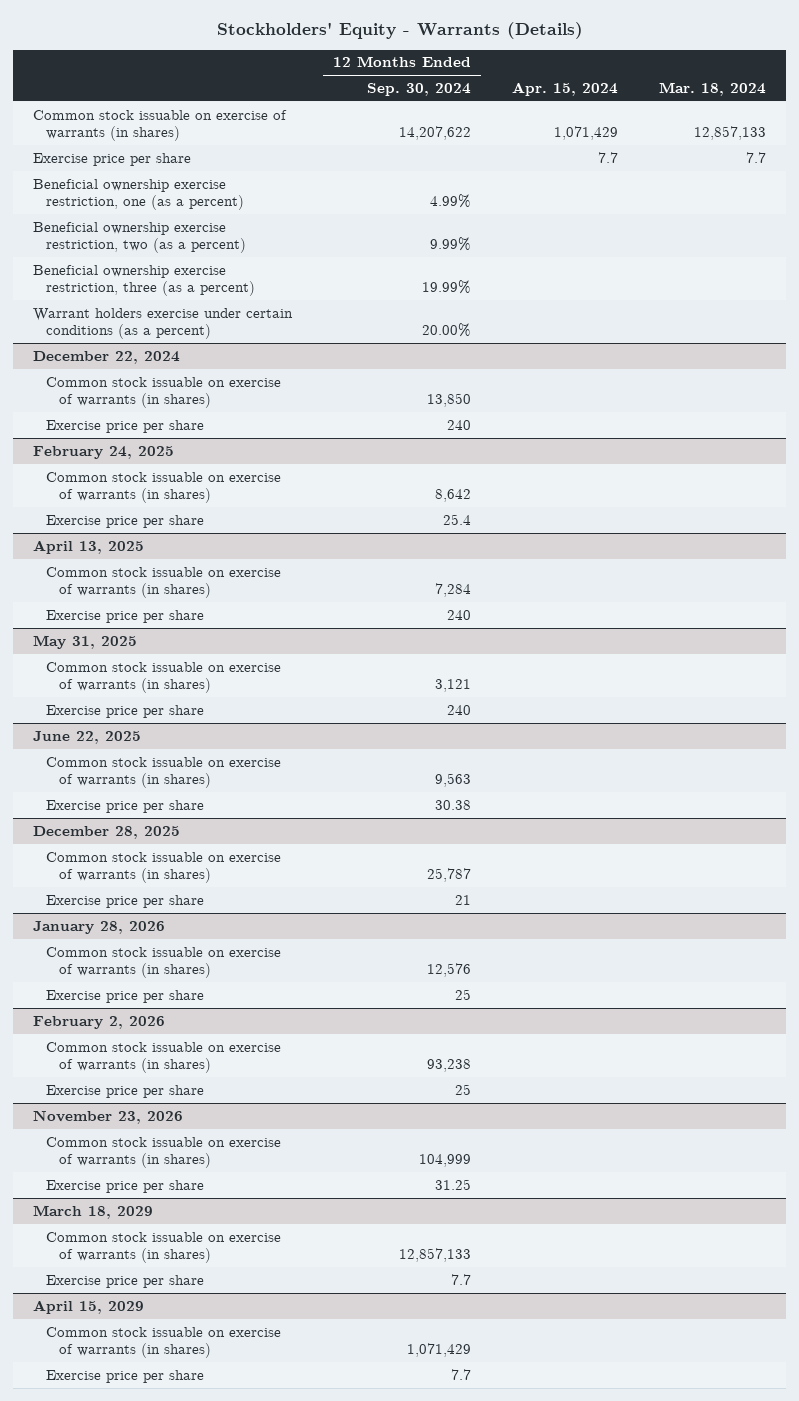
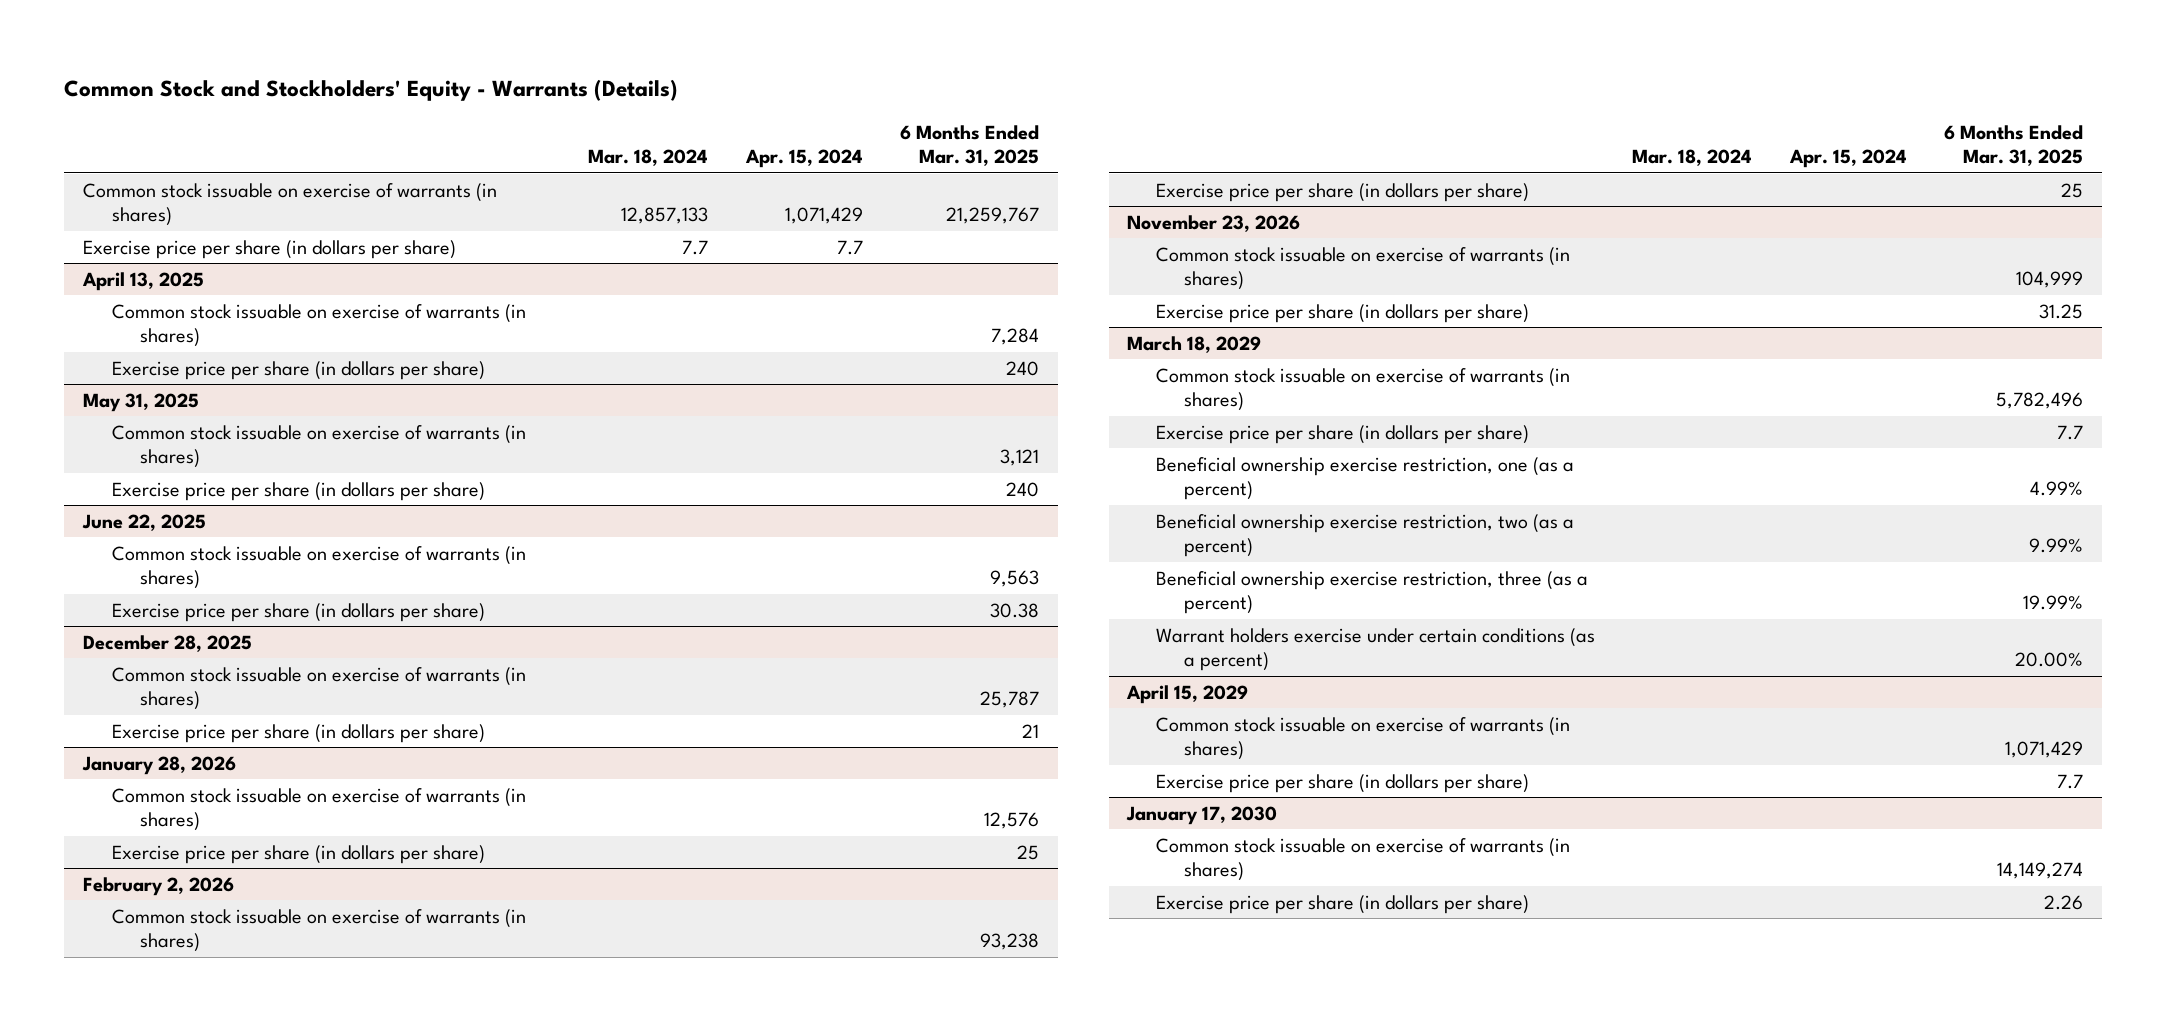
- Stockholders' Equity - Warrants (Details)
+ Common Stock and Stockholders' Equity - Warrants (Details)
- | 12 Months Ended Sep. 30, 2024 | Apr. 15, 2024 | Mar. 18, 2024
+ | Mar. 18, 2024 | Apr. 15, 2024 | 6 Months Ended Mar. 31, 2025
- Exercise price per share | | 7.7 | 7.7
- Beneficial ownership exercise restriction, one (as a percent) | 4.99% | |
- Beneficial ownership exercise restriction, two (as a percent) | 9.99% | |
- Beneficial ownership exercise restriction, three (as a percent) | 19.99% | |
- Warrant holders exercise under certain conditions (as a percent) | 20.00% | |
- December 22, 2024
- Common stock issuable on exercise of warrants (in shares) | 13,850 | |
- Exercise price per share | 240 | |
- February 24, 2025
- Common stock issuable on exercise of warrants (in shares) | 8,642 | |
- Exercise price per share | 25.4 | |
+ Exercise price per share (in dollars per share) | 7.7 | 7.7 |
@ April 13, 2025
- Exercise price per share | 240 | |
+ Exercise price per share (in dollars per share) | | | 240
@ May 31, 2025
- Exercise price per share | 240 | |
+ Exercise price per share (in dollars per share) | | | 240
@ June 22, 2025
- Exercise price per share | 30.38 | |
+ Exercise price per share (in dollars per share) | | | 30.38
@ December 28, 2025
- Exercise price per share | 21 | |
+ Exercise price per share (in dollars per share) | | | 21
@ January 28, 2026
- Exercise price per share | 25 | |
+ Exercise price per share (in dollars per share) | | | 25
@ February 2, 2026
- Exercise price per share | 25 | |
+ Exercise price per share (in dollars per share) | | | 25
@ November 23, 2026
- Exercise price per share | 31.25 | |
+ Exercise price per share (in dollars per share) | | | 31.25
@ March 18, 2029
- Exercise price per share | 7.7 | |
+ Exercise price per share (in dollars per share) | | | 7.7
+ Beneficial ownership exercise restriction, one (as a percent) | | | 4.99%
+ Beneficial ownership exercise restriction, two (as a percent) | | | 9.99%
+ Beneficial ownership exercise restriction, three (as a percent) | | | 19.99%
+ Warrant holders exercise under certain conditions (as a percent) | | | 20.00%
@ April 15, 2029
- Exercise price per share | 7.7 | |
+ Exercise price per share (in dollars per share) | | | 7.7
+ January 17, 2030
+ Common stock issuable on exercise of warrants (in shares) | | | 14,149,274
+ Exercise price per share (in dollars per share) | | | 2.26

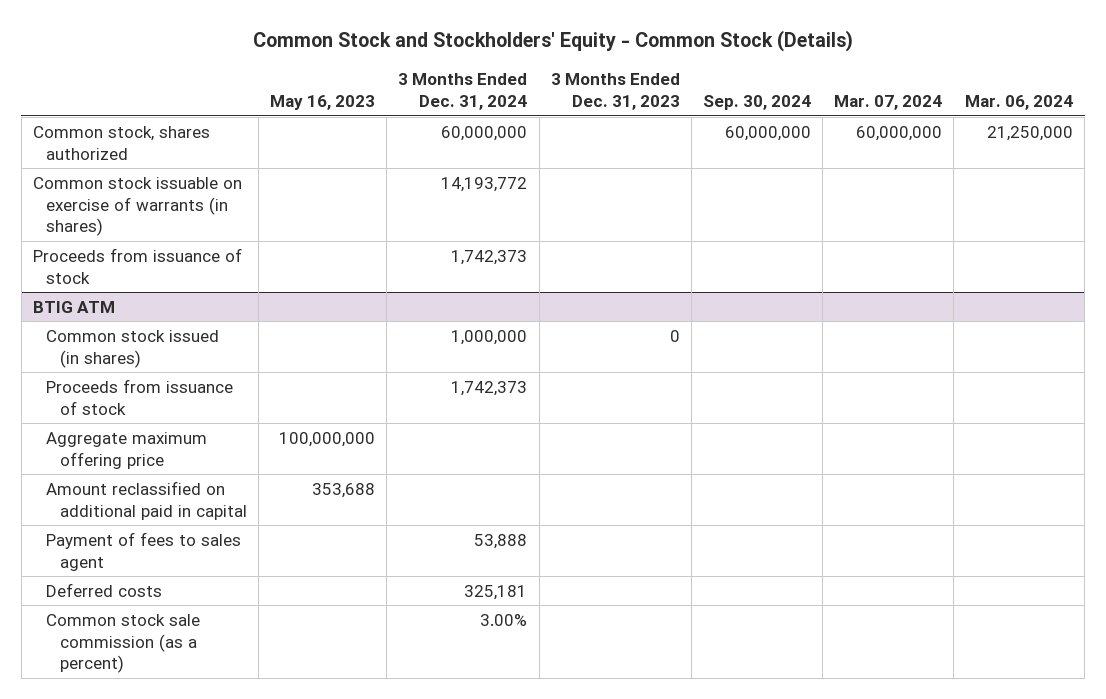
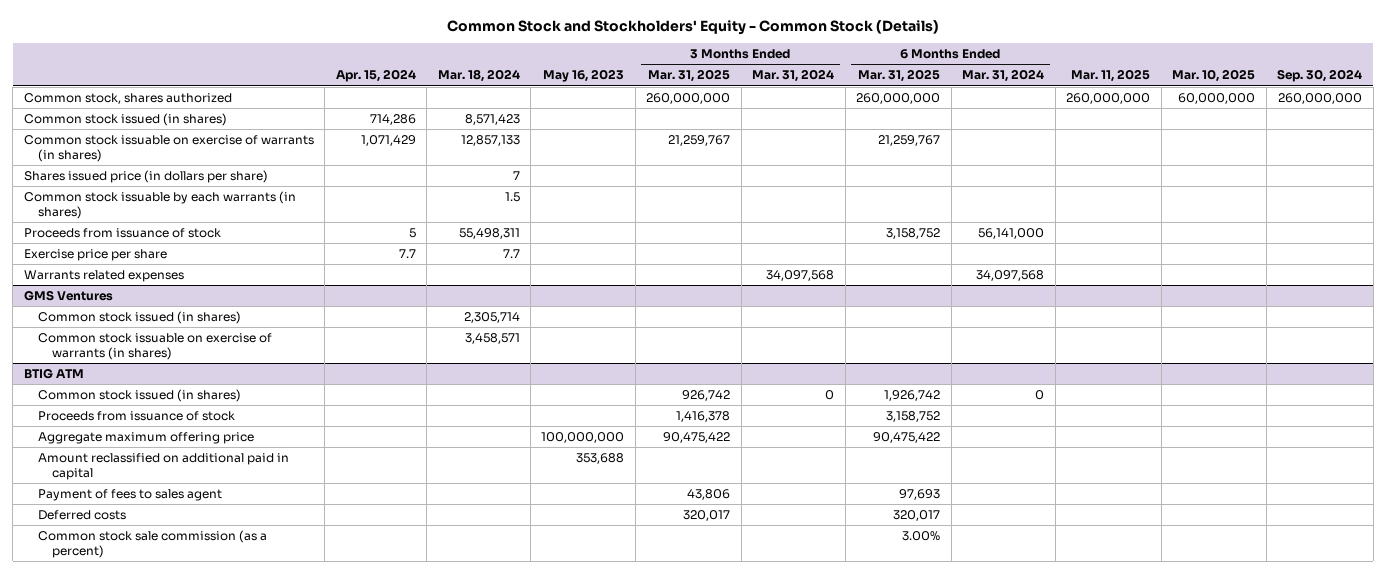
- | May 16, 2023 | 3 Months Ended Dec. 31, 2024 | 3 Months Ended Dec. 31, 2023 | Sep. 30, 2024 | Mar. 07, 2024 | Mar. 06, 2024
+ | Apr. 15, 2024 | Mar. 18, 2024 | May 16, 2023 | 3 Months Ended Mar. 31, 2025 | 3 Months Ended Mar. 31, 2024 | 6 Months Ended Mar. 31, 2025 | 6 Months Ended Mar. 31, 2024 | Mar. 11, 2025 | Mar. 10, 2025 | Sep. 30, 2024
- Common stock, shares authorized | | 60,000,000 | | 60,000,000 | 60,000,000 | 21,250,000
+ Common stock, shares authorized | | | | 260,000,000 | | 260,000,000 | | 260,000,000 | 60,000,000 | 260,000,000
+ Common stock issued (in shares) | 714,286 | 8,571,423 | | | | | | | |
+ Shares issued price (in dollars per share) | | 7 | | | | | | | |
+ Common stock issuable by each warrants (in shares) | | 1.5 | | | | | | | |
+ Exercise price per share | 7.7 | 7.7 | | | | | | | |
+ Warrants related expenses | | | | | 34,097,568 | | 34,097,568 | | |
+ GMS Ventures
+ Common stock issued (in shares) | | 2,305,714 | | | | | | | |
+ Common stock issuable on exercise of warrants (in shares) | | 3,458,571 | | | | | | | |

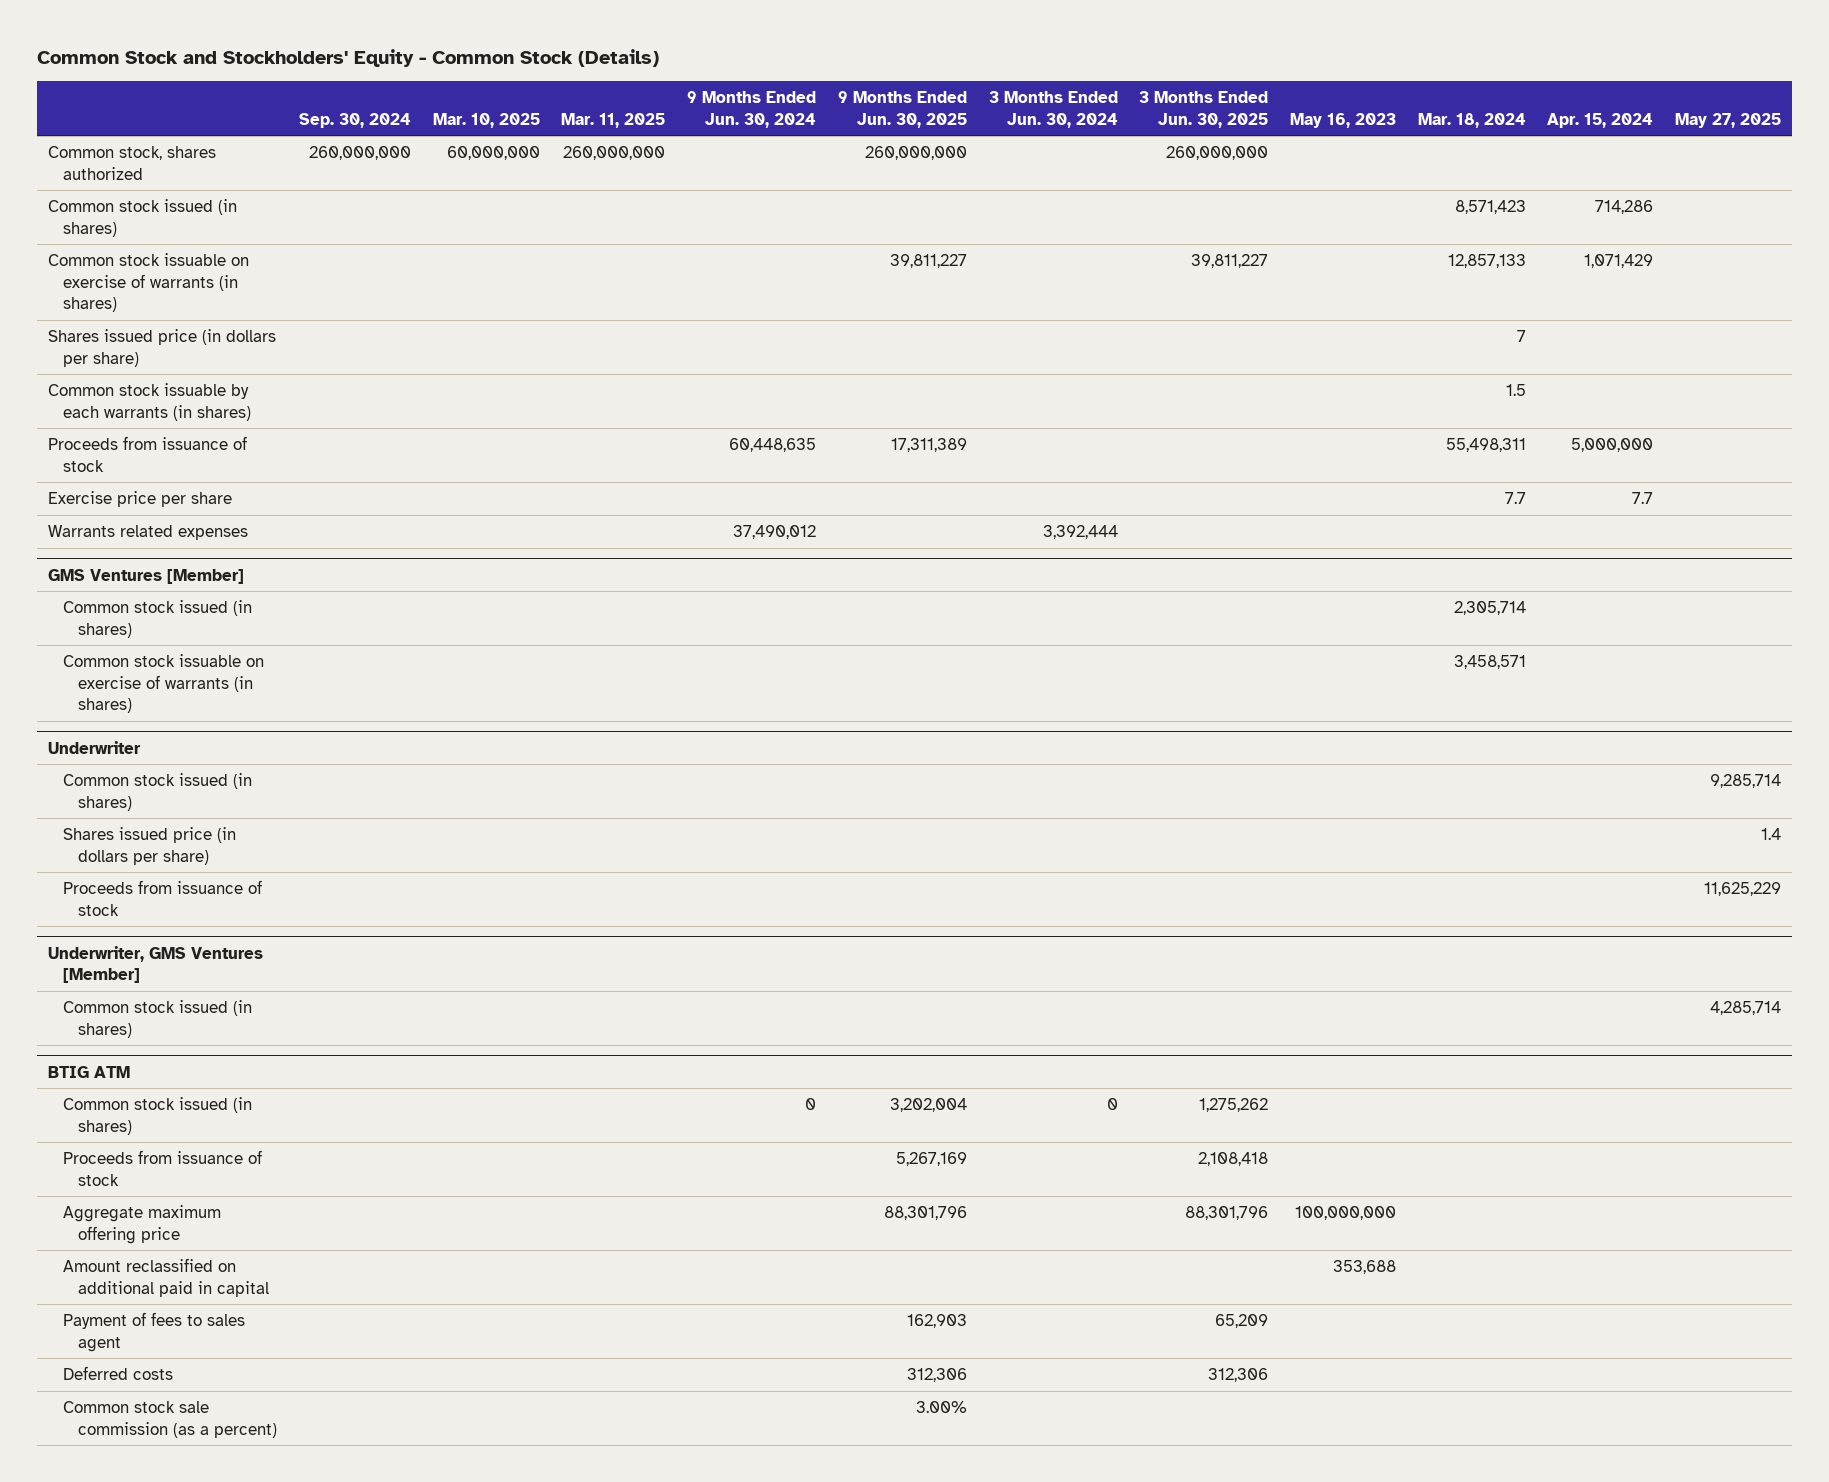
- | Apr. 15, 2024 | Mar. 18, 2024 | May 16, 2023 | 3 Months Ended Mar. 31, 2025 | 3 Months Ended Mar. 31, 2024 | 6 Months Ended Mar. 31, 2025 | 6 Months Ended Mar. 31, 2024 | Mar. 11, 2025 | Mar. 10, 2025 | Sep. 30, 2024
+ | Sep. 30, 2024 | Mar. 10, 2025 | Mar. 11, 2025 | 9 Months Ended Jun. 30, 2024 | 9 Months Ended Jun. 30, 2025 | 3 Months Ended Jun. 30, 2024 | 3 Months Ended Jun. 30, 2025 | May 16, 2023 | Mar. 18, 2024 | Apr. 15, 2024 | May 27, 2025
- Proceeds from issuance of stock | 5 | 55,498,311 | | | | 3,158,752 | 56,141,000 | | |
+ Proceeds from issuance of stock | | | | 60,448,635 | 17,311,389 | | | | 55,498,311 | 5,000,000 |
- GMS Ventures
+ GMS Ventures [Member]
+ Underwriter
+ Common stock issued (in shares) | | | | | | | | | | | 9,285,714
+ Shares issued price (in dollars per share) | | | | | | | | | | | 1.4
+ Proceeds from issuance of stock | | | | | | | | | | | 11,625,229
+ Underwriter, GMS Ventures [Member]
+ Common stock issued (in shares) | | | | | | | | | | | 4,285,714

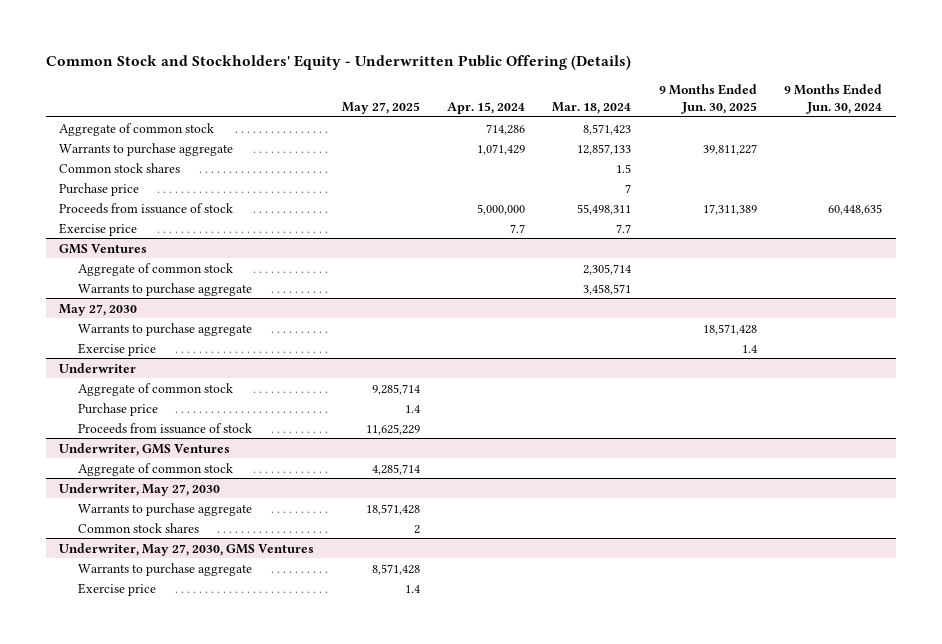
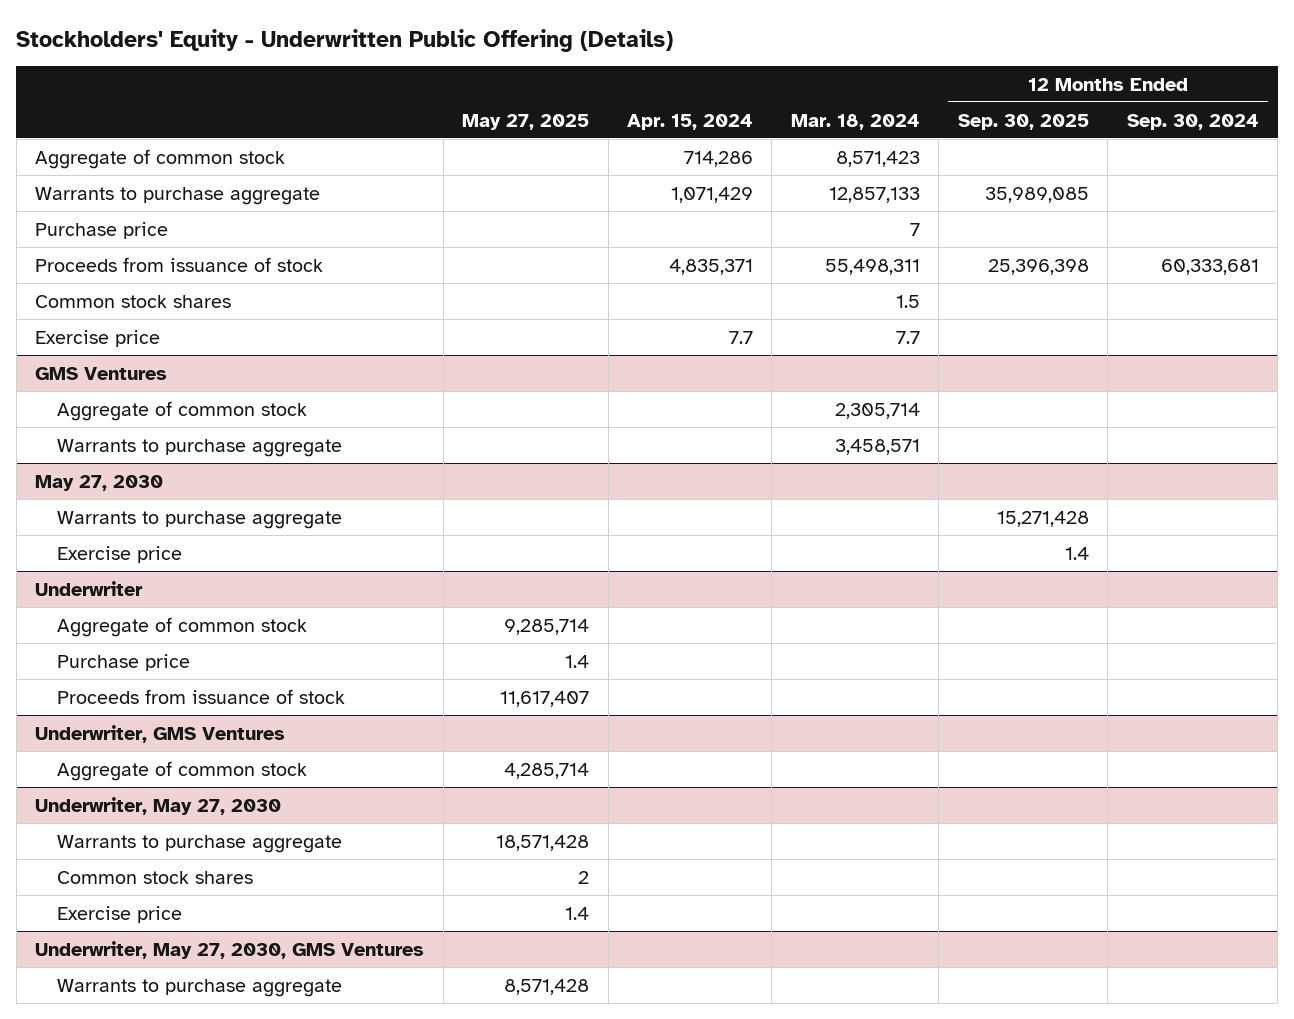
- Common Stock and Stockholders' Equity - Underwritten Public Offering (Details)
+ Stockholders' Equity - Underwritten Public Offering (Details)
- | May 27, 2025 | Apr. 15, 2024 | Mar. 18, 2024 | 9 Months Ended Jun. 30, 2025 | 9 Months Ended Jun. 30, 2024
+ | May 27, 2025 | Apr. 15, 2024 | Mar. 18, 2024 | 12 Months Ended Sep. 30, 2025 | 12 Months Ended Sep. 30, 2024
- Proceeds from issuance of stock | | 5,000,000 | 55,498,311 | 17,311,389 | 60,448,635
+ Proceeds from issuance of stock | | 4,835,371 | 55,498,311 | 25,396,398 | 60,333,681
moved down: Common stock shares | | | 1.5 | |
@ Underwriter
- Proceeds from issuance of stock | 11,625,229 | | | |
+ Proceeds from issuance of stock | 11,617,407 | | | |
@ Underwriter, May 27, 2030
+ Exercise price | 1.4 | | | |
@ Underwriter, May 27, 2030, GMS Ventures
- Exercise price | 1.4 | | | |

